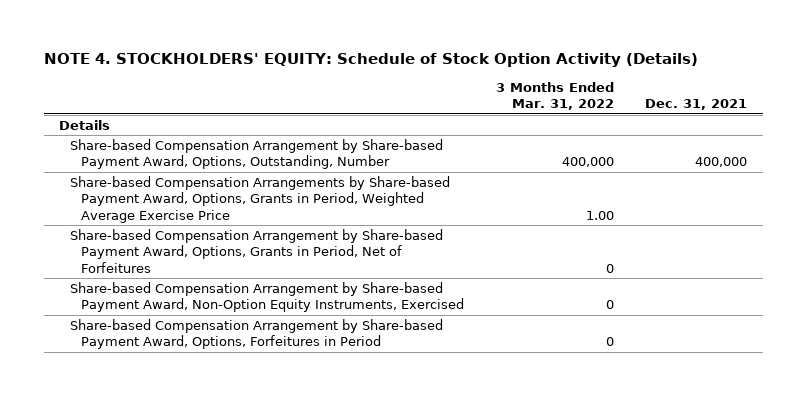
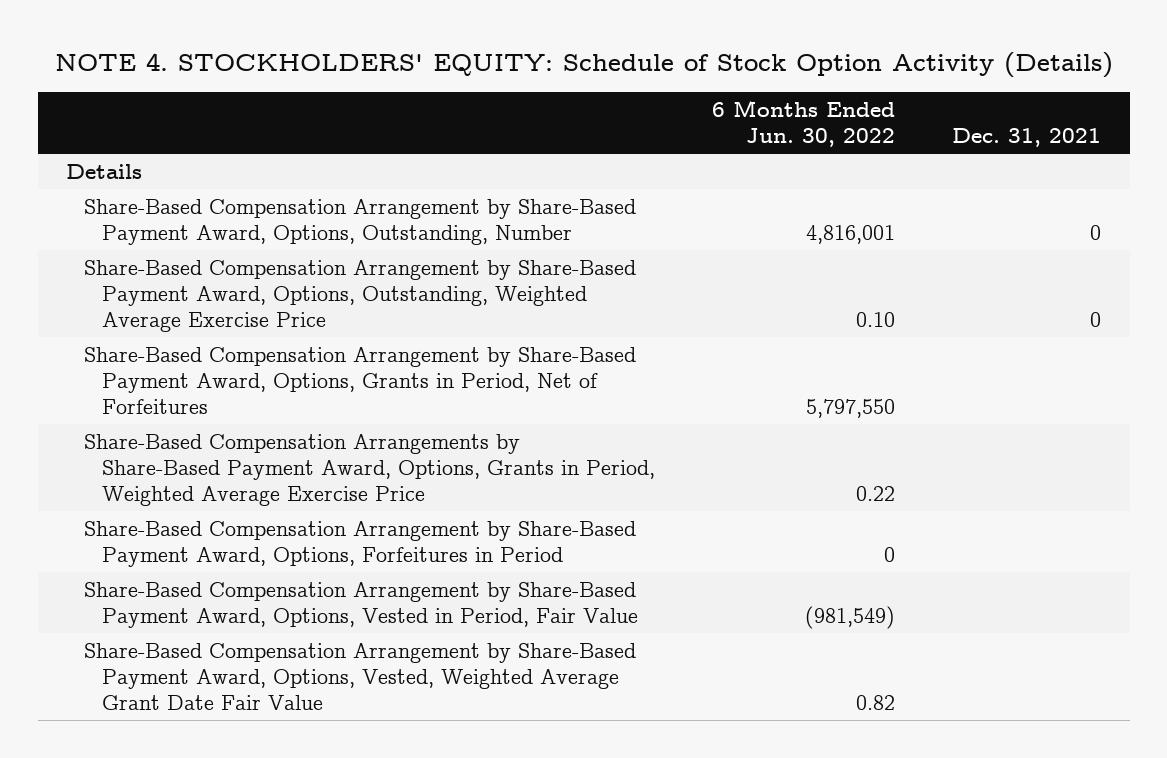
- | 3 Months Ended Mar. 31, 2022 | Dec. 31, 2021
+ | 6 Months Ended Jun. 30, 2022 | Dec. 31, 2021
- Share-based Compensation Arrangement by Share-based Payment Award, Options, Outstanding, Number | 400,000 | 400,000
- Share-based Compensation Arrangements by Share-based Payment Award, Options, Grants in Period, Weighted Average Exercise Price | 1.00 |
- Share-based Compensation Arrangement by Share-based Payment Award, Options, Grants in Period, Net of Forfeitures | 0 |
- Share-based Compensation Arrangement by Share-based Payment Award, Non-Option Equity Instruments, Exercised | 0 |
- Share-based Compensation Arrangement by Share-based Payment Award, Options, Forfeitures in Period | 0 |
+ Share-Based Compensation Arrangement by Share-Based Payment Award, Options, Outstanding, Number | 4,816,001 | 0
+ Share-Based Compensation Arrangement by Share-Based Payment Award, Options, Outstanding, Weighted Average Exercise Price | 0.10 | 0
+ Share-Based Compensation Arrangement by Share-Based Payment Award, Options, Grants in Period, Net of Forfeitures | 5,797,550 |
+ Share-Based Compensation Arrangements by Share-Based Payment Award, Options, Grants in Period, Weighted Average Exercise Price | 0.22 |
+ Share-Based Compensation Arrangement by Share-Based Payment Award, Options, Forfeitures in Period | 0 |
+ Share-Based Compensation Arrangement by Share-Based Payment Award, Options, Vested in Period, Fair Value | (981,549) |
+ Share-Based Compensation Arrangement by Share-Based Payment Award, Options, Vested, Weighted Average Grant Date Fair Value | 0.82 |

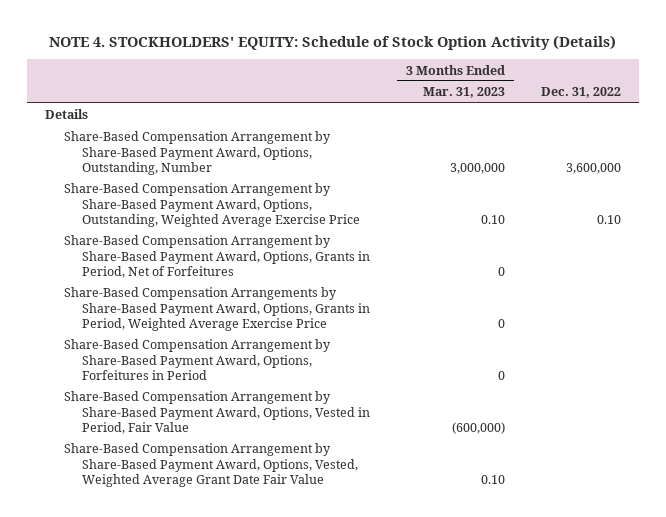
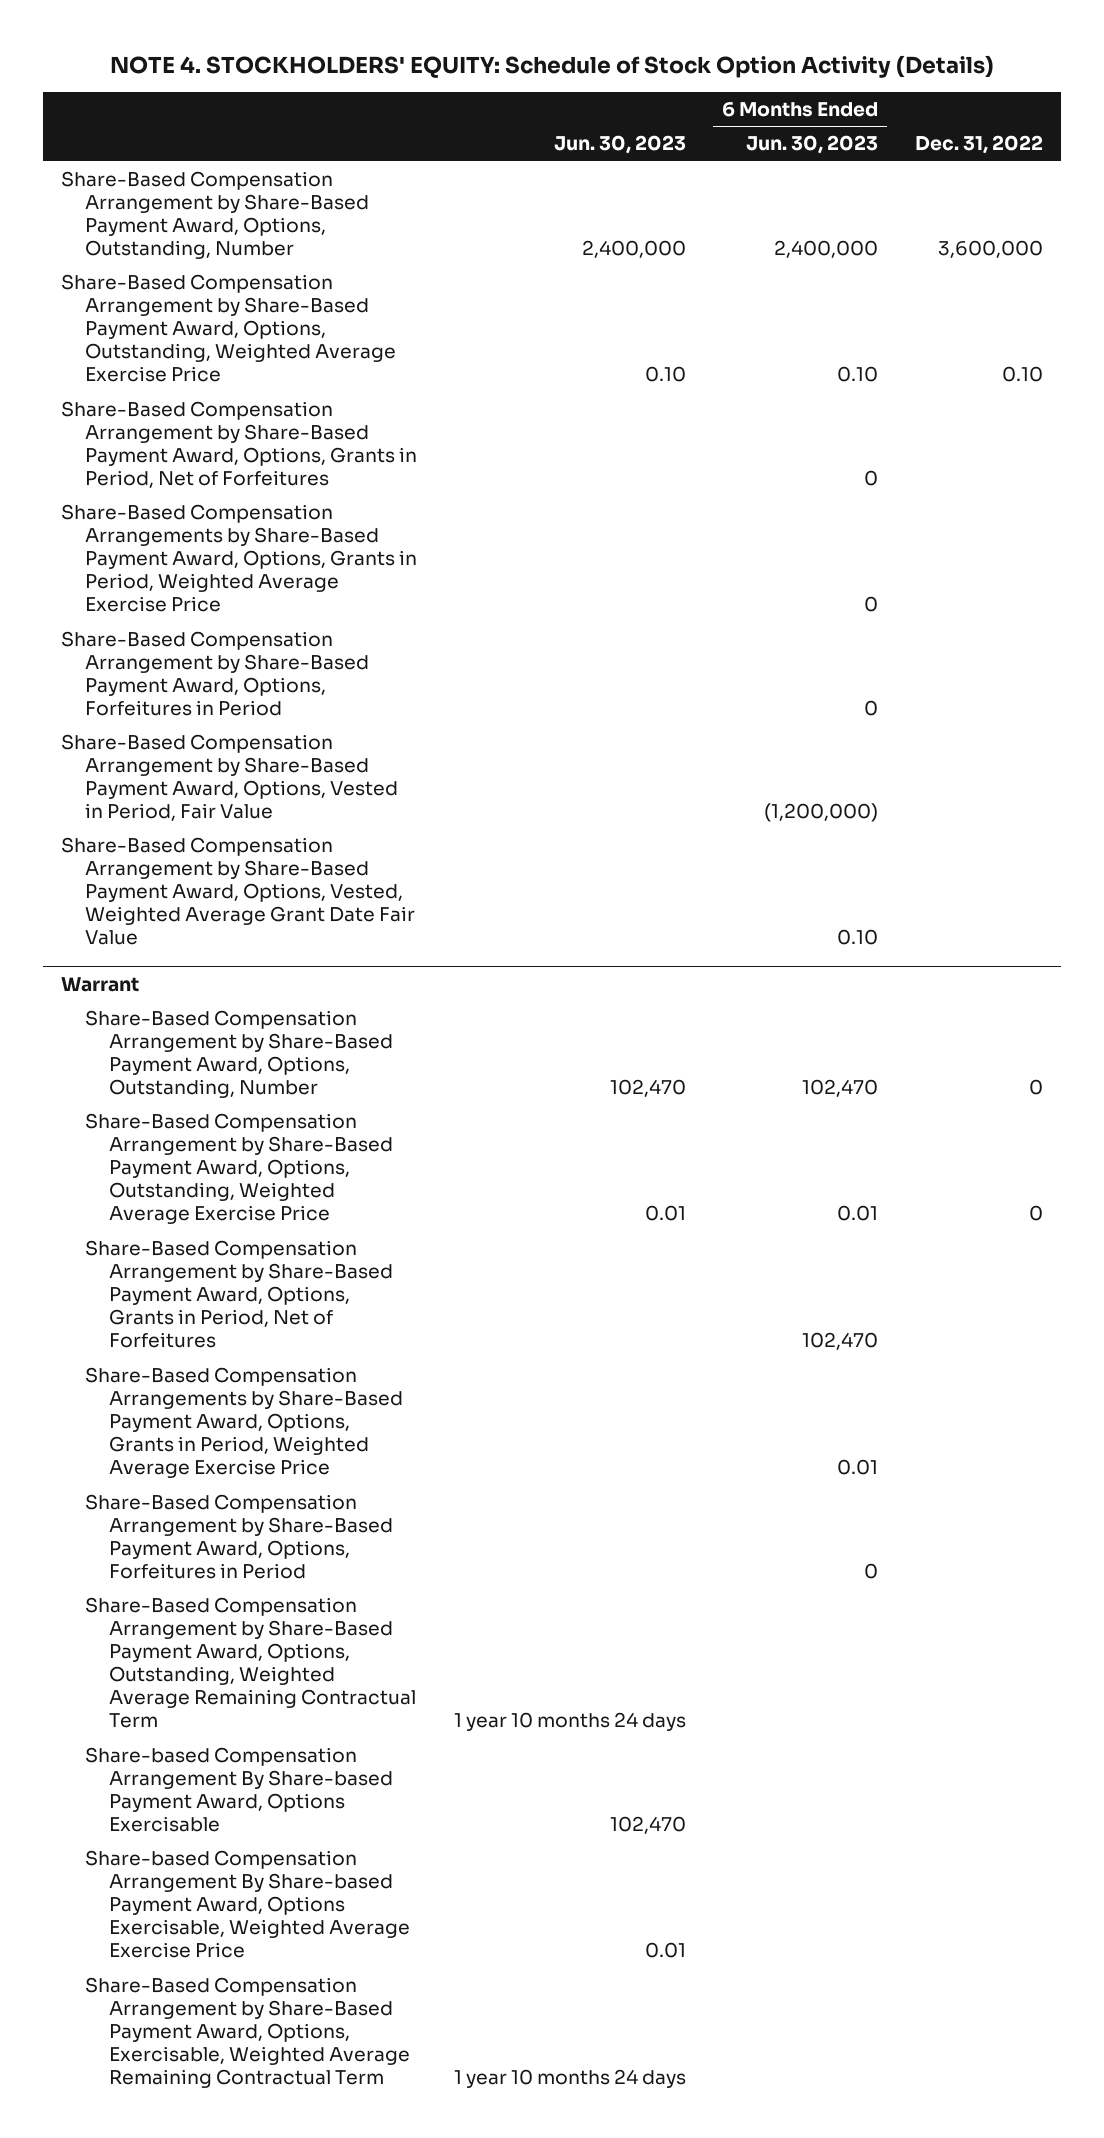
- | 3 Months Ended Mar. 31, 2023 | Dec. 31, 2022
+ | Jun. 30, 2023 | 6 Months Ended Jun. 30, 2023 | Dec. 31, 2022
- Details
+ Warrant
+ Share-Based Compensation Arrangement by Share-Based Payment Award, Options, Outstanding, Number | 102,470 | 102,470 | 0
+ Share-Based Compensation Arrangement by Share-Based Payment Award, Options, Outstanding, Weighted Average Exercise Price | 0.01 | 0.01 | 0
+ Share-Based Compensation Arrangement by Share-Based Payment Award, Options, Grants in Period, Net of Forfeitures | | 102,470 |
+ Share-Based Compensation Arrangements by Share-Based Payment Award, Options, Grants in Period, Weighted Average Exercise Price | | 0.01 |
+ Share-Based Compensation Arrangement by Share-Based Payment Award, Options, Forfeitures in Period | | 0 |
+ Share-Based Compensation Arrangement by Share-Based Payment Award, Options, Outstanding, Weighted Average Remaining Contractual Term | 1 year 10 months 24 days | |
+ Share-based Compensation Arrangement By Share-based Payment Award, Options Exercisable | 102,470 | |
+ Share-based Compensation Arrangement By Share-based Payment Award, Options Exercisable, Weighted Average Exercise Price | 0.01 | |
+ Share-Based Compensation Arrangement by Share-Based Payment Award, Options, Exercisable, Weighted Average Remaining Contractual Term | 1 year 10 months 24 days | |

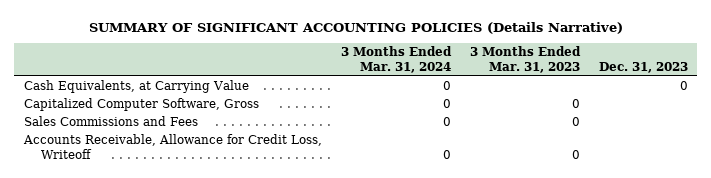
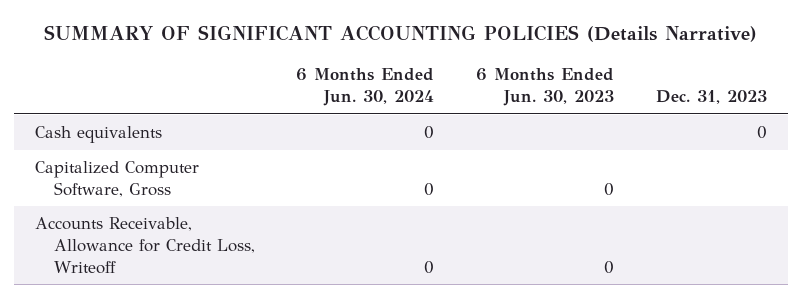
- | 3 Months Ended Mar. 31, 2024 | 3 Months Ended Mar. 31, 2023 | Dec. 31, 2023
+ | 6 Months Ended Jun. 30, 2024 | 6 Months Ended Jun. 30, 2023 | Dec. 31, 2023
- Cash Equivalents, at Carrying Value | 0 | | 0
+ Cash equivalents | 0 | | 0
- Sales Commissions and Fees | 0 | 0 |

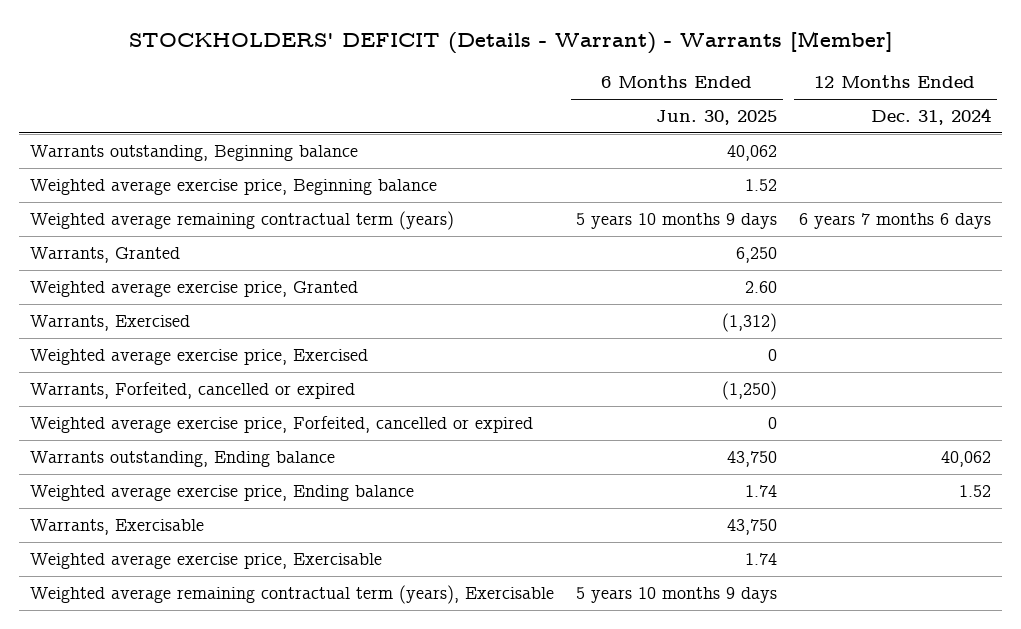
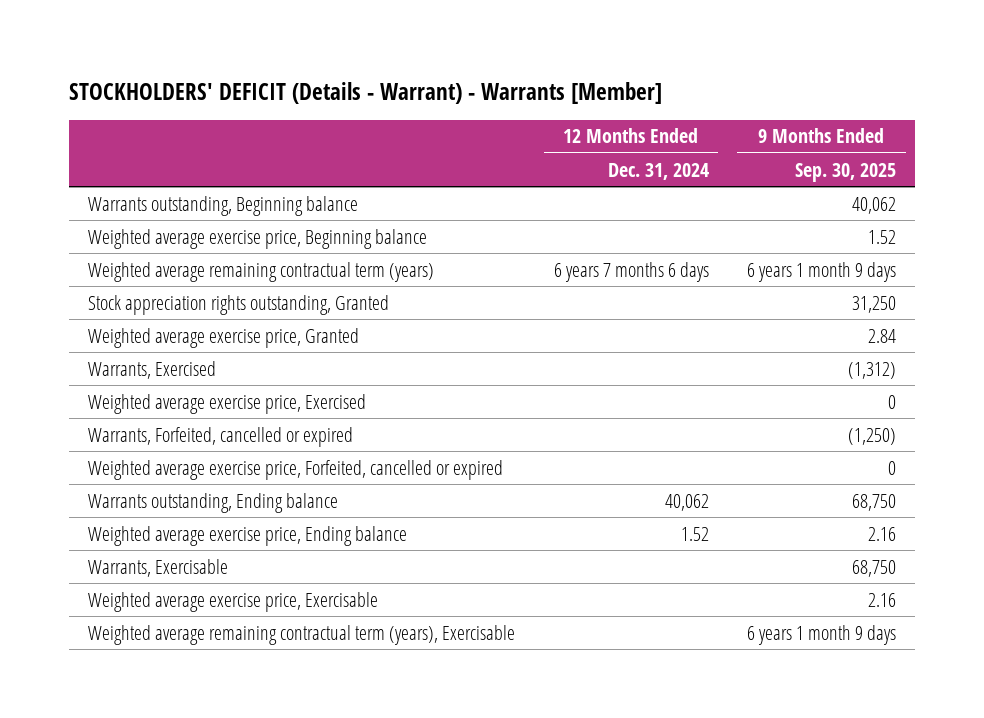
- | 6 Months Ended Jun. 30, 2025 | 12 Months Ended Dec. 31, 2024
+ | 12 Months Ended Dec. 31, 2024 | 9 Months Ended Sep. 30, 2025
- Warrants, Granted | 6,250 |
+ Stock appreciation rights outstanding, Granted | | 31,250

